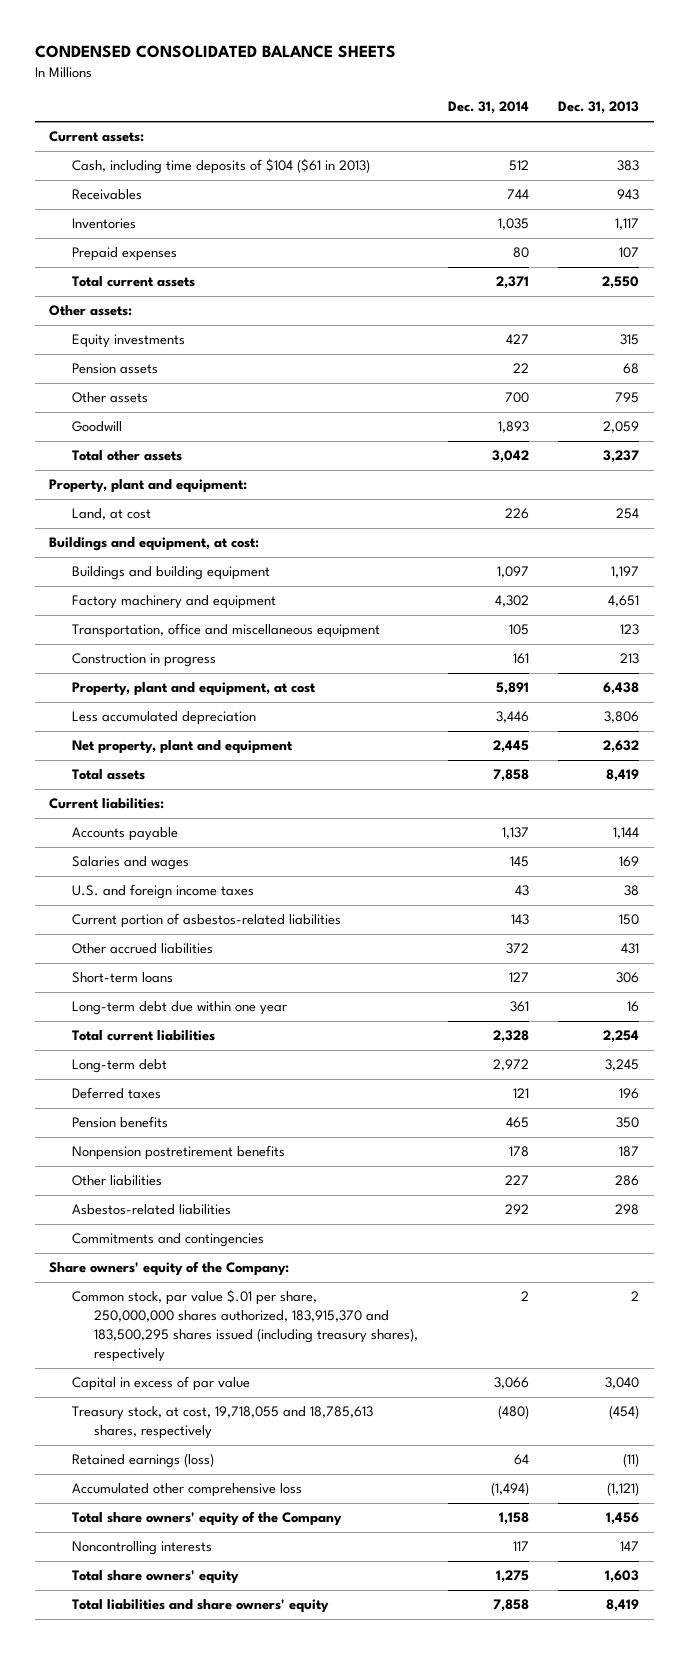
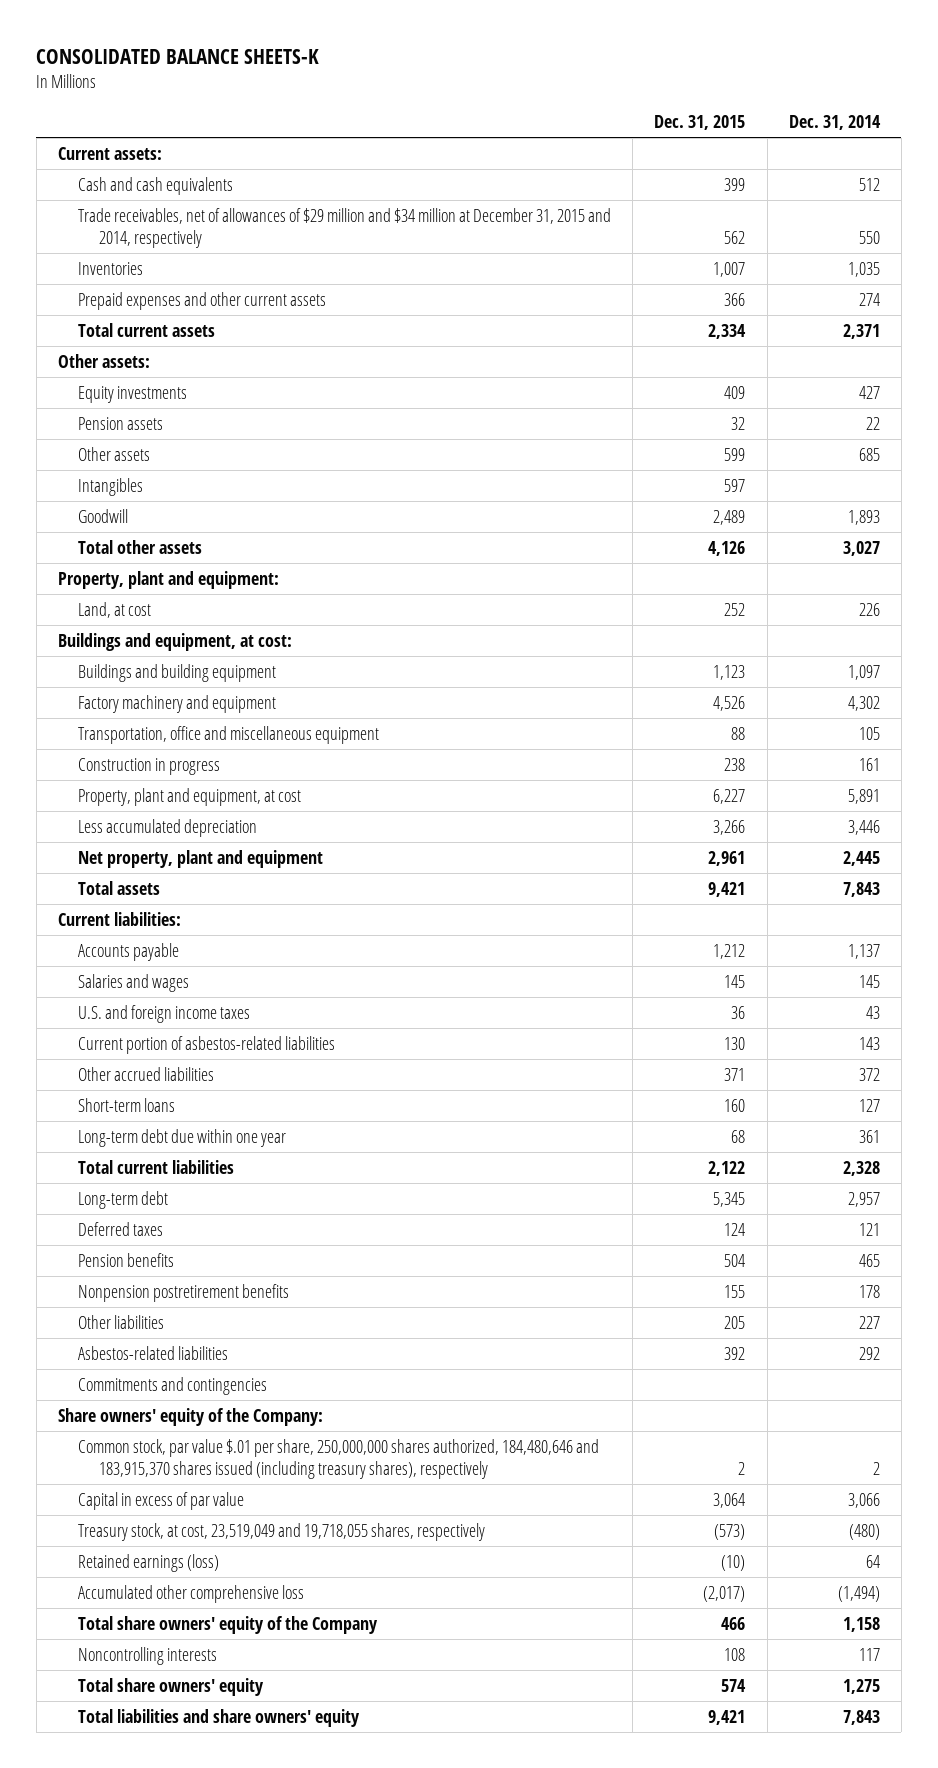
- CONDENSED CONSOLIDATED BALANCE SHEETS
+ CONSOLIDATED BALANCE SHEETS-K
- | Dec. 31, 2014 | Dec. 31, 2013
+ | Dec. 31, 2015 | Dec. 31, 2014
- Cash, including time deposits of $104 ($61 in 2013) | 512 | 383
- Receivables | 744 | 943
+ Cash and cash equivalents | 399 | 512
+ Trade receivables, net of allowances of $29 million and $34 million at December 31, 2015 and 2014, respectively | 562 | 550
- Prepaid expenses | 80 | 107
+ Prepaid expenses and other current assets | 366 | 274
- Other assets | 700 | 795
+ Other assets | 599 | 685
+ Intangibles | 597 |
- Total other assets | 3,042 | 3,237
+ Total other assets | 4,126 | 3,027
- Total assets | 7,858 | 8,419
+ Total assets | 9,421 | 7,843
- Long-term debt | 2,972 | 3,245
+ Long-term debt | 5,345 | 2,957
- Common stock, par value $.01 per share, 250,000,000 shares authorized, 183,915,370 and 183,500,295 shares issued (including treasury shares), respectively | 2 | 2
+ Common stock, par value $.01 per share, 250,000,000 shares authorized, 184,480,646 and 183,915,370 shares issued (including treasury shares), respectively | 2 | 2
- Treasury stock, at cost, 19,718,055 and 18,785,613 shares, respectively | (480) | (454)
+ Treasury stock, at cost, 23,519,049 and 19,718,055 shares, respectively | (573) | (480)
- Total liabilities and share owners' equity | 7,858 | 8,419
+ Total liabilities and share owners' equity | 9,421 | 7,843

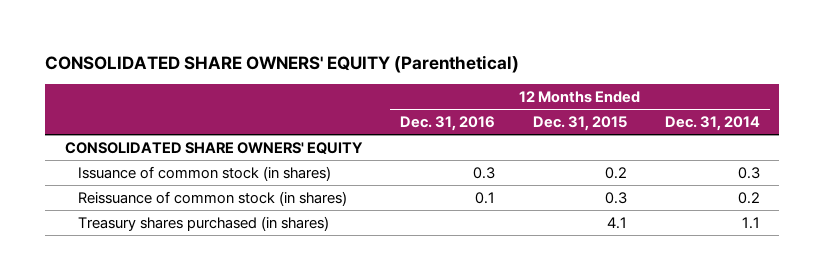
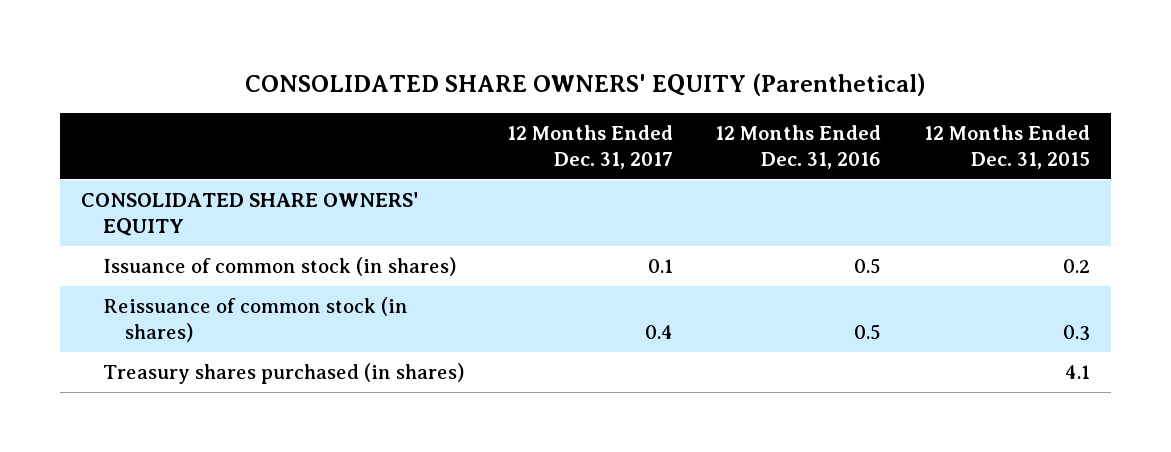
- | 12 Months Ended Dec. 31, 2016 | 12 Months Ended Dec. 31, 2015 | 12 Months Ended Dec. 31, 2014
+ | 12 Months Ended Dec. 31, 2017 | 12 Months Ended Dec. 31, 2016 | 12 Months Ended Dec. 31, 2015
- Issuance of common stock (in shares) | 0.3 | 0.2 | 0.3
- Reissuance of common stock (in shares) | 0.1 | 0.3 | 0.2
+ Issuance of common stock (in shares) | 0.1 | 0.5 | 0.2
+ Reissuance of common stock (in shares) | 0.4 | 0.5 | 0.3

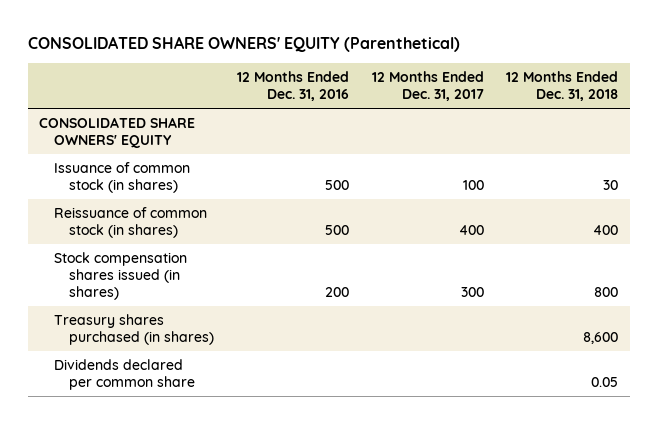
- | 12 Months Ended Dec. 31, 2017 | 12 Months Ended Dec. 31, 2016 | 12 Months Ended Dec. 31, 2015
+ | 12 Months Ended Dec. 31, 2016 | 12 Months Ended Dec. 31, 2017 | 12 Months Ended Dec. 31, 2018
- Issuance of common stock (in shares) | 0.1 | 0.5 | 0.2
- Reissuance of common stock (in shares) | 0.4 | 0.5 | 0.3
+ Issuance of common stock (in shares) | 500 | 100 | 30
+ Reissuance of common stock (in shares) | 500 | 400 | 400
+ Stock compensation shares issued (in shares) | 200 | 300 | 800
+ Dividends declared per common share | | | 0.05

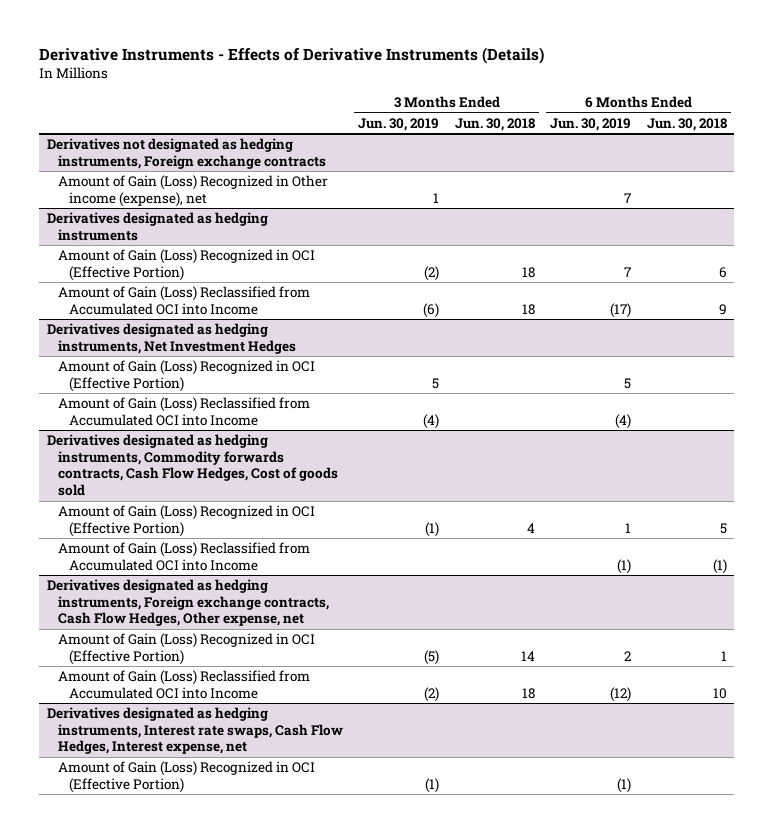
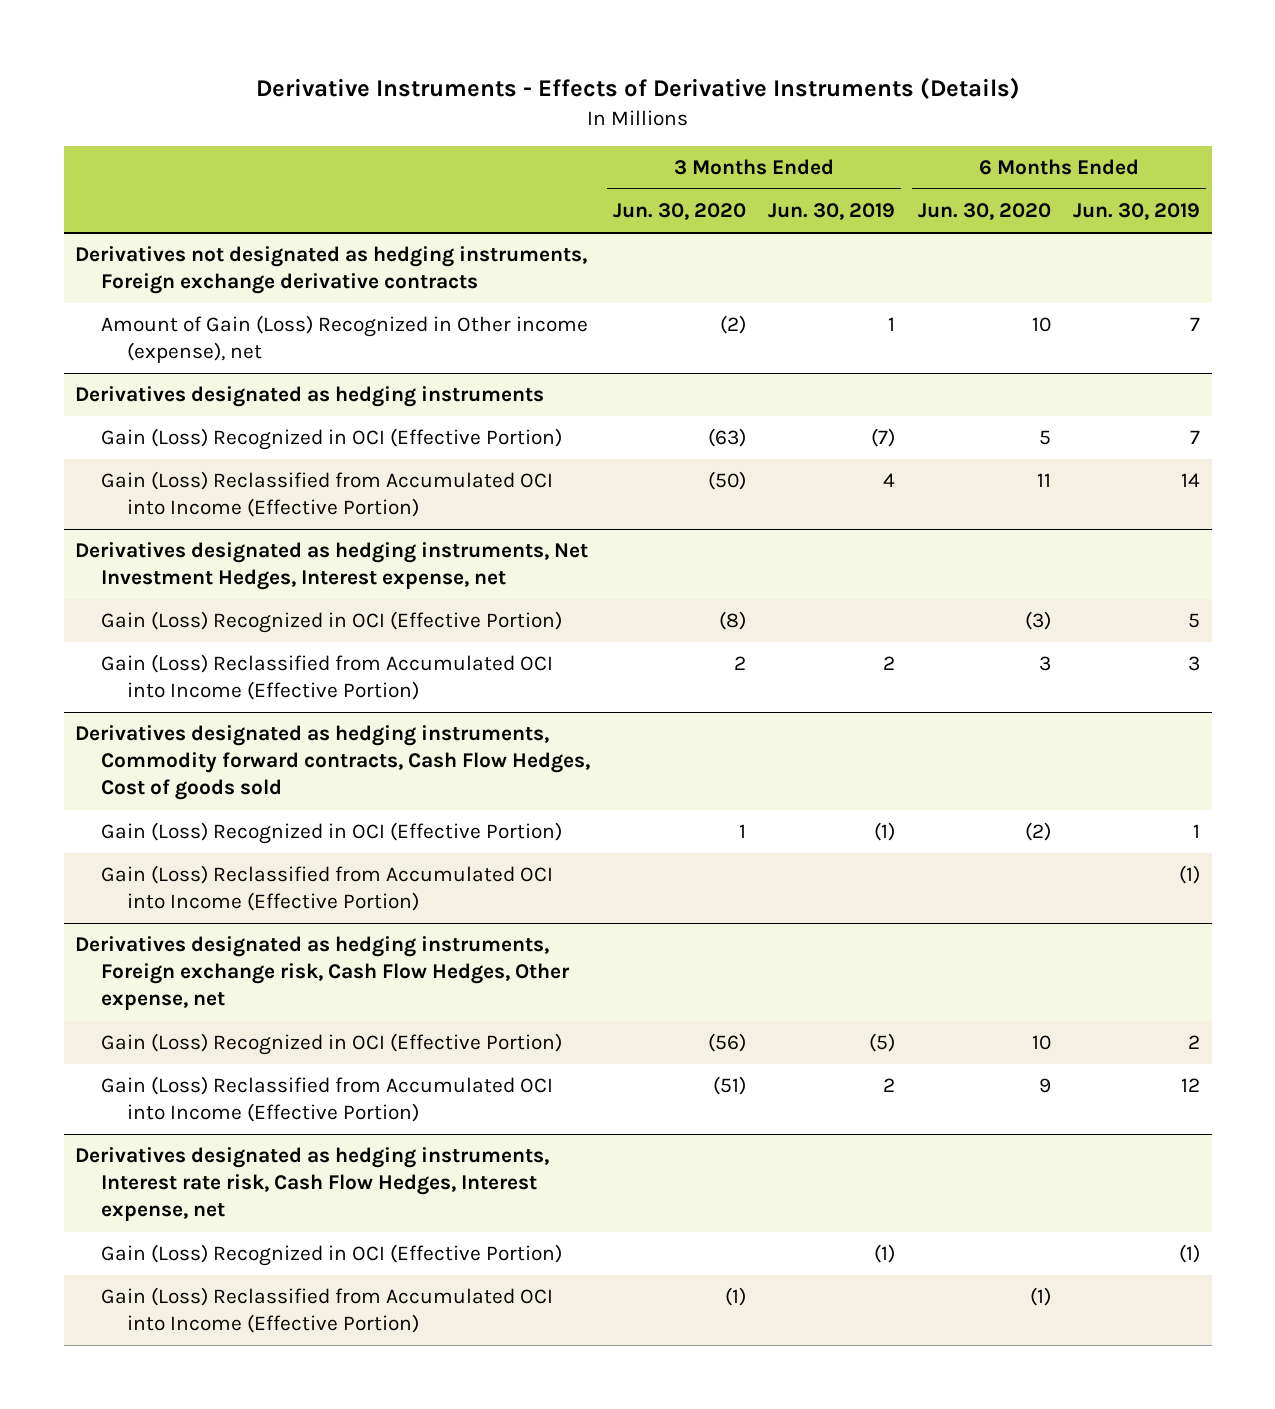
- | 3 Months Ended Jun. 30, 2019 | 3 Months Ended Jun. 30, 2018 | 6 Months Ended Jun. 30, 2019 | 6 Months Ended Jun. 30, 2018
+ | 3 Months Ended Jun. 30, 2020 | 3 Months Ended Jun. 30, 2019 | 6 Months Ended Jun. 30, 2020 | 6 Months Ended Jun. 30, 2019
- Derivatives not designated as hedging instruments, Foreign exchange contracts
+ Derivatives not designated as hedging instruments, Foreign exchange derivative contracts
@ Derivatives designated as hedging instruments
- Amount of Gain (Loss) Recognized in OCI (Effective Portion) | (2) | 18 | 7 | 6
- Amount of Gain (Loss) Reclassified from Accumulated OCI into Income | (6) | 18 | (17) | 9
- Derivatives designated as hedging instruments, Net Investment Hedges
- Amount of Gain (Loss) Recognized in OCI (Effective Portion) | 5 | | 5 |
- Amount of Gain (Loss) Reclassified from Accumulated OCI into Income | (4) | | (4) |
- Derivatives designated as hedging instruments, Commodity forwards contracts, Cash Flow Hedges, Cost of goods sold
- Amount of Gain (Loss) Recognized in OCI (Effective Portion) | (1) | 4 | 1 | 5
- Amount of Gain (Loss) Reclassified from Accumulated OCI into Income | | | (1) | (1)
- Derivatives designated as hedging instruments, Foreign exchange contracts, Cash Flow Hedges, Other expense, net
- Amount of Gain (Loss) Recognized in OCI (Effective Portion) | (5) | 14 | 2 | 1
- Amount of Gain (Loss) Reclassified from Accumulated OCI into Income | (2) | 18 | (12) | 10
- Derivatives designated as hedging instruments, Interest rate swaps, Cash Flow Hedges, Interest expense, net
- Amount of Gain (Loss) Recognized in OCI (Effective Portion) | (1) | | (1) |
@ Derivatives designated as hedging instruments
+ Gain (Loss) Recognized in OCI (Effective Portion) | (63) | (7) | 5 | 7
+ Gain (Loss) Reclassified from Accumulated OCI into Income (Effective Portion) | (50) | 4 | 11 | 14
+ Derivatives designated as hedging instruments, Net Investment Hedges, Interest expense, net
+ Gain (Loss) Recognized in OCI (Effective Portion) | (8) | | (3) | 5
+ Gain (Loss) Reclassified from Accumulated OCI into Income (Effective Portion) | 2 | 2 | 3 | 3
+ Derivatives designated as hedging instruments, Commodity forward contracts, Cash Flow Hedges, Cost of goods sold
+ Gain (Loss) Recognized in OCI (Effective Portion) | 1 | (1) | (2) | 1
+ Gain (Loss) Reclassified from Accumulated OCI into Income (Effective Portion) | | | | (1)
+ Derivatives designated as hedging instruments, Foreign exchange risk, Cash Flow Hedges, Other expense, net
+ Gain (Loss) Recognized in OCI (Effective Portion) | (56) | (5) | 10 | 2
+ Gain (Loss) Reclassified from Accumulated OCI into Income (Effective Portion) | (51) | 2 | 9 | 12
+ Derivatives designated as hedging instruments, Interest rate risk, Cash Flow Hedges, Interest expense, net
+ Gain (Loss) Recognized in OCI (Effective Portion) | | (1) | | (1)
+ Gain (Loss) Reclassified from Accumulated OCI into Income (Effective Portion) | (1) | | (1) |

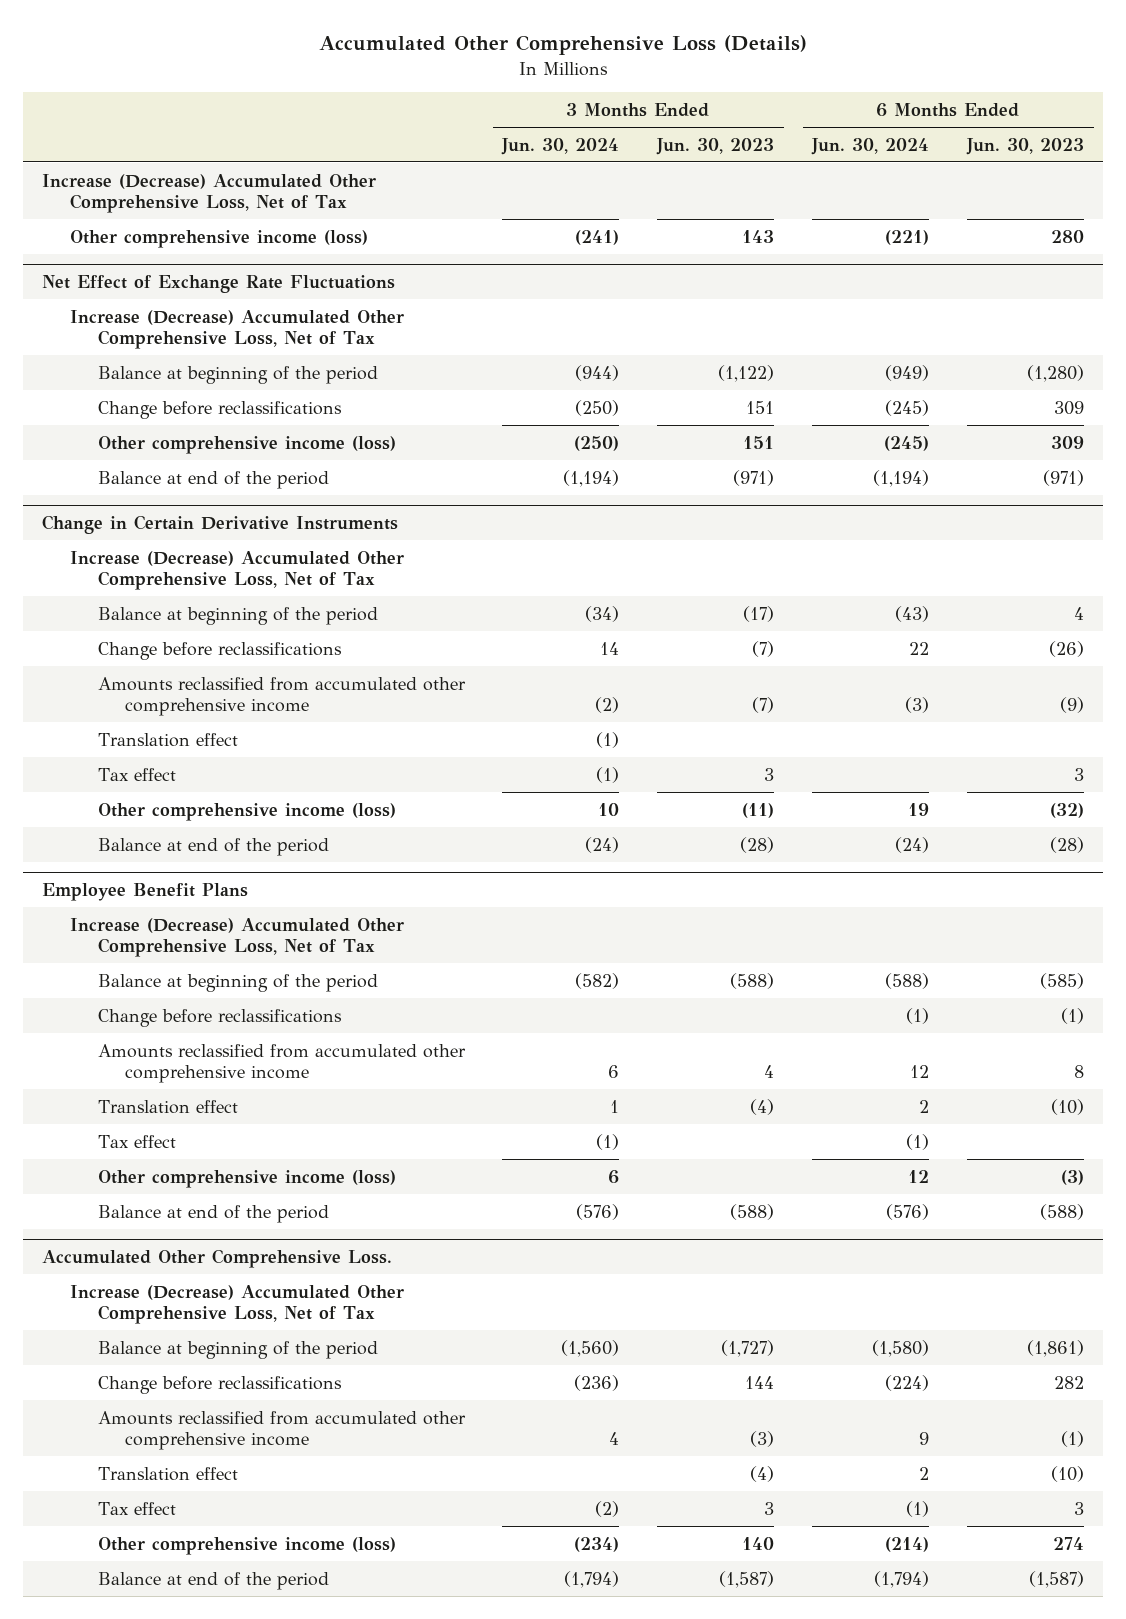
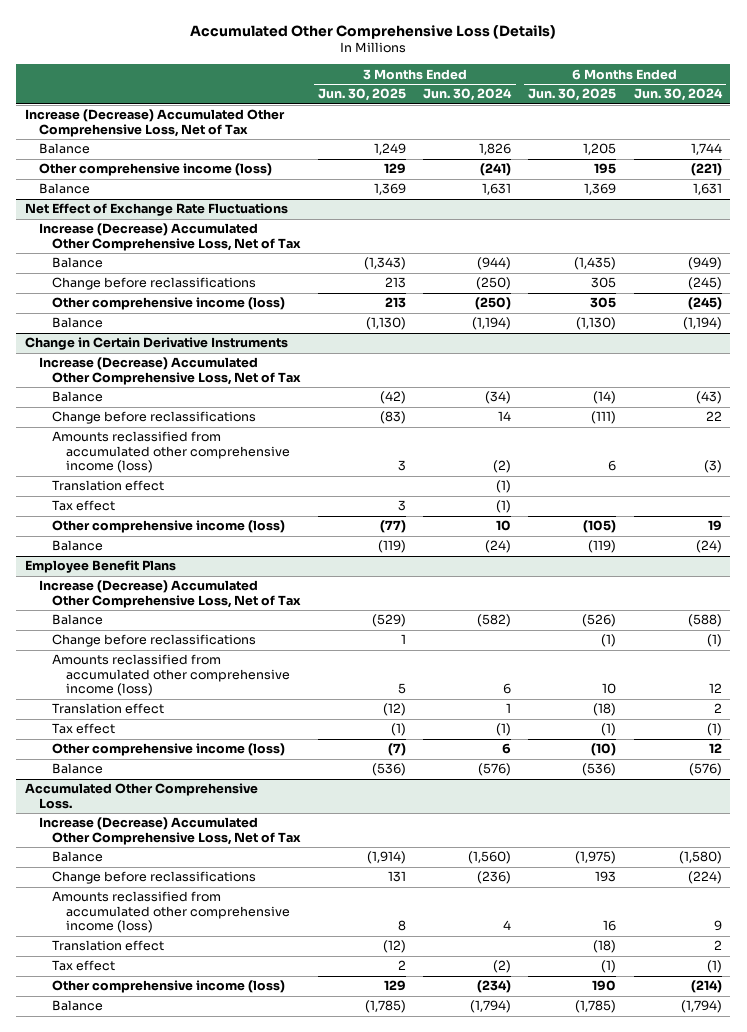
- | 3 Months Ended Jun. 30, 2024 | 3 Months Ended Jun. 30, 2023 | 6 Months Ended Jun. 30, 2024 | 6 Months Ended Jun. 30, 2023
+ | 3 Months Ended Jun. 30, 2025 | 3 Months Ended Jun. 30, 2024 | 6 Months Ended Jun. 30, 2025 | 6 Months Ended Jun. 30, 2024
+ Balance | 1,249 | 1,826 | 1,205 | 1,744
+ Balance | 1,369 | 1,631 | 1,369 | 1,631
@ Net Effect of Exchange Rate Fluctuations
- Balance at beginning of the period | (944) | (1,122) | (949) | (1,280)
+ Balance | (1,343) | (944) | (1,435) | (949)
- Balance at end of the period | (1,194) | (971) | (1,194) | (971)
+ Balance | (1,130) | (1,194) | (1,130) | (1,194)
@ Change in Certain Derivative Instruments
- Balance at beginning of the period | (34) | (17) | (43) | 4
+ Balance | (42) | (34) | (14) | (43)
- Amounts reclassified from accumulated other comprehensive income | (2) | (7) | (3) | (9)
+ Amounts reclassified from accumulated other comprehensive income (loss) | 3 | (2) | 6 | (3)
- Balance at end of the period | (24) | (28) | (24) | (28)
+ Balance | (119) | (24) | (119) | (24)
@ Employee Benefit Plans
- Balance at beginning of the period | (582) | (588) | (588) | (585)
+ Balance | (529) | (582) | (526) | (588)
- Amounts reclassified from accumulated other comprehensive income | 6 | 4 | 12 | 8
+ Amounts reclassified from accumulated other comprehensive income (loss) | 5 | 6 | 10 | 12
- Balance at end of the period | (576) | (588) | (576) | (588)
+ Balance | (536) | (576) | (536) | (576)
@ Accumulated Other Comprehensive Loss.
- Balance at beginning of the period | (1,560) | (1,727) | (1,580) | (1,861)
+ Balance | (1,914) | (1,560) | (1,975) | (1,580)
- Amounts reclassified from accumulated other comprehensive income | 4 | (3) | 9 | (1)
+ Amounts reclassified from accumulated other comprehensive income (loss) | 8 | 4 | 16 | 9
- Balance at end of the period | (1,794) | (1,587) | (1,794) | (1,587)
+ Balance | (1,785) | (1,794) | (1,785) | (1,794)

